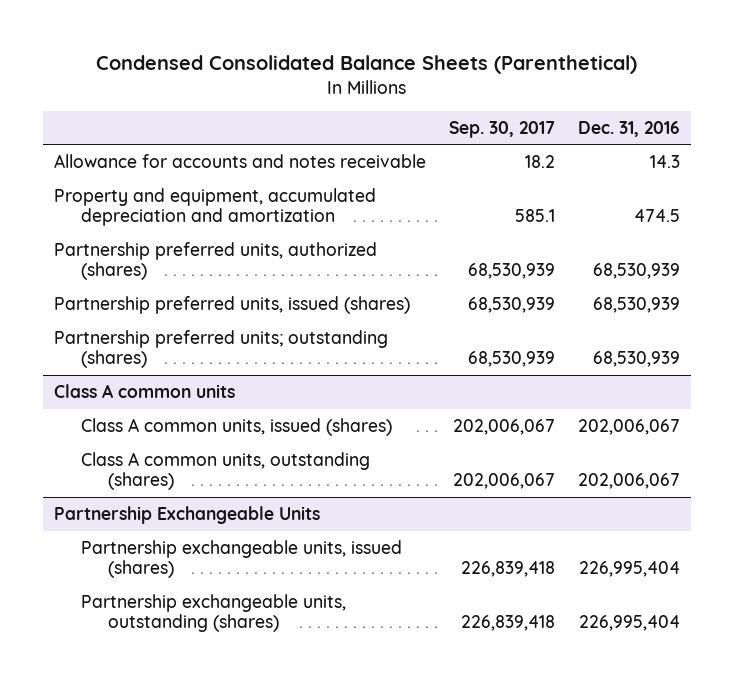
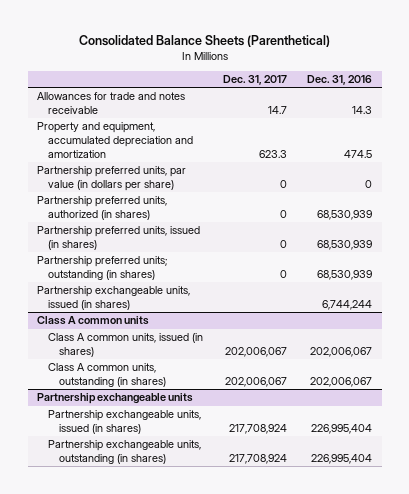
- Condensed Consolidated Balance Sheets (Parenthetical)
+ Consolidated Balance Sheets (Parenthetical)
- | Sep. 30, 2017 | Dec. 31, 2016
+ | Dec. 31, 2017 | Dec. 31, 2016
- Allowance for accounts and notes receivable | 18.2 | 14.3
+ Allowances for trade and notes receivable | 14.7 | 14.3
- Partnership preferred units, authorized (shares) | 68,530,939 | 68,530,939
- Partnership preferred units, issued (shares) | 68,530,939 | 68,530,939
- Partnership preferred units; outstanding (shares) | 68,530,939 | 68,530,939
+ Partnership preferred units, par value (in dollars per share) | 0 | 0
+ Partnership preferred units, authorized (in shares) | 0 | 68,530,939
+ Partnership preferred units, issued (in shares) | 0 | 68,530,939
+ Partnership preferred units; outstanding (in shares) | 0 | 68,530,939
+ Partnership exchangeable units, issued (in shares) | | 6,744,244
@ Class A common units
- Class A common units, issued (shares) | 202,006,067 | 202,006,067
- Class A common units, outstanding (shares) | 202,006,067 | 202,006,067
- Partnership Exchangeable Units
- Partnership exchangeable units, issued (shares) | 226,839,418 | 226,995,404
- Partnership exchangeable units, outstanding (shares) | 226,839,418 | 226,995,404
@ Class A common units
+ Class A common units, issued (in shares) | 202,006,067 | 202,006,067
+ Class A common units, outstanding (in shares) | 202,006,067 | 202,006,067
+ Partnership exchangeable units
+ Partnership exchangeable units, issued (in shares) | 217,708,924 | 226,995,404
+ Partnership exchangeable units, outstanding (in shares) | 217,708,924 | 226,995,404

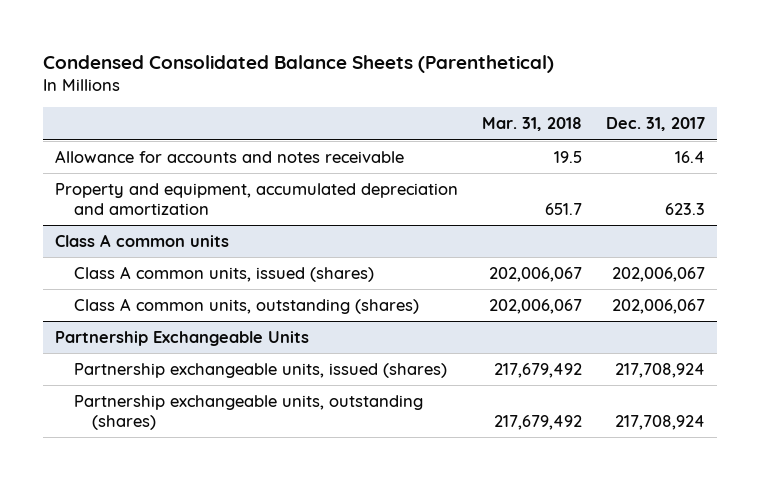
- Consolidated Balance Sheets (Parenthetical)
+ Condensed Consolidated Balance Sheets (Parenthetical)
- | Dec. 31, 2017 | Dec. 31, 2016
+ | Mar. 31, 2018 | Dec. 31, 2017
- Allowances for trade and notes receivable | 14.7 | 14.3
+ Allowance for accounts and notes receivable | 19.5 | 16.4
- Partnership preferred units, par value (in dollars per share) | 0 | 0
- Partnership preferred units, authorized (in shares) | 0 | 68,530,939
- Partnership preferred units, issued (in shares) | 0 | 68,530,939
- Partnership preferred units; outstanding (in shares) | 0 | 68,530,939
- Partnership exchangeable units, issued (in shares) | | 6,744,244
@ Class A common units
- Class A common units, issued (in shares) | 202,006,067 | 202,006,067
- Class A common units, outstanding (in shares) | 202,006,067 | 202,006,067
- Partnership exchangeable units
- Partnership exchangeable units, issued (in shares) | 217,708,924 | 226,995,404
- Partnership exchangeable units, outstanding (in shares) | 217,708,924 | 226,995,404
@ Class A common units
+ Class A common units, issued (shares) | 202,006,067 | 202,006,067
+ Class A common units, outstanding (shares) | 202,006,067 | 202,006,067
+ Partnership Exchangeable Units
+ Partnership exchangeable units, issued (shares) | 217,679,492 | 217,708,924
+ Partnership exchangeable units, outstanding (shares) | 217,679,492 | 217,708,924

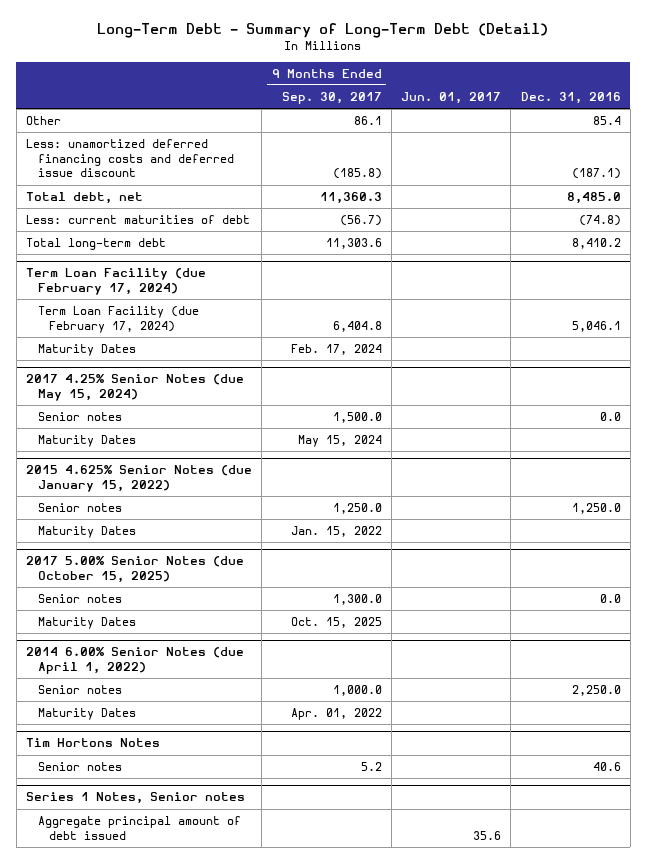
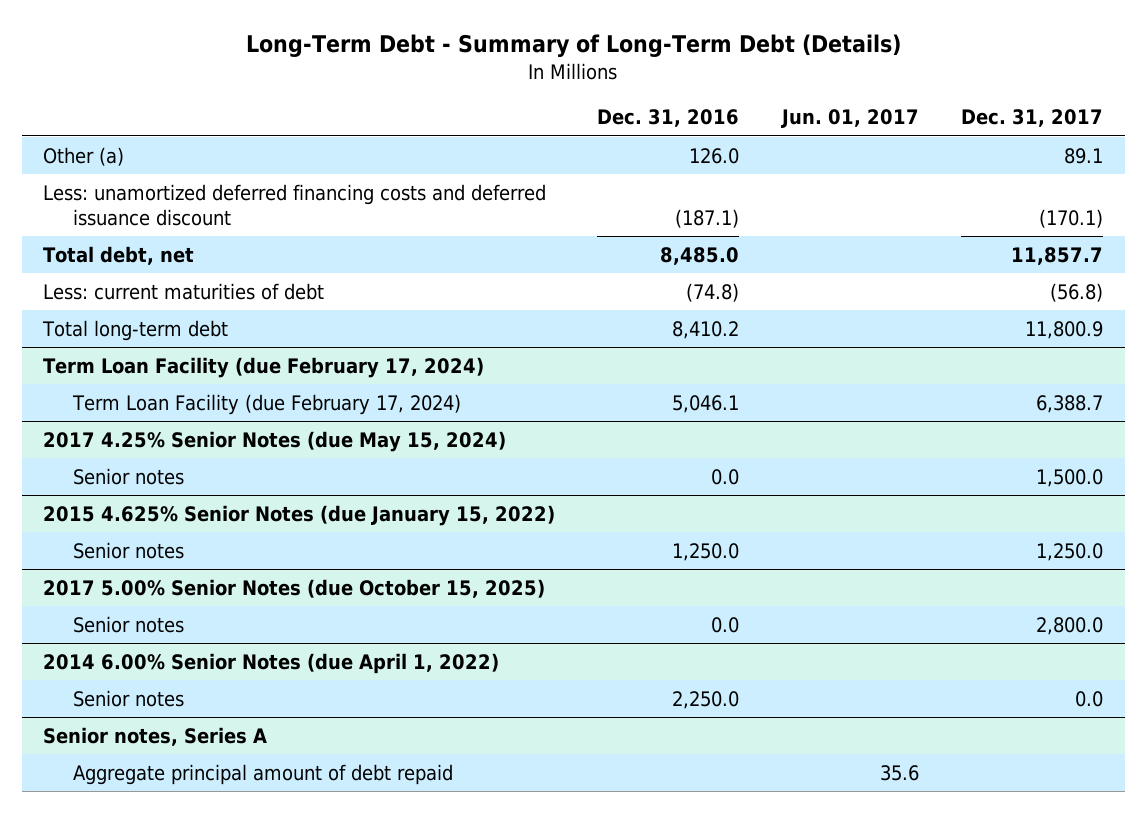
- Long-Term Debt - Summary of Long-Term Debt (Detail)
+ Long-Term Debt - Summary of Long-Term Debt (Details)
- | 9 Months Ended Sep. 30, 2017 | Jun. 01, 2017 | Dec. 31, 2016
+ | Dec. 31, 2016 | Jun. 01, 2017 | Dec. 31, 2017
- Other | 86.1 | | 85.4
- Less: unamortized deferred financing costs and deferred issue discount | (185.8) | | (187.1)
+ Other (a) | 126.0 | | 89.1
+ Less: unamortized deferred financing costs and deferred issuance discount | (187.1) | | (170.1)
@ Term Loan Facility (due February 17, 2024)
- Maturity Dates | Feb. 17, 2024 | |
@ 2017 4.25% Senior Notes (due May 15, 2024)
- Maturity Dates | May 15, 2024 | |
@ 2015 4.625% Senior Notes (due January 15, 2022)
- Maturity Dates | Jan. 15, 2022 | |
@ 2017 5.00% Senior Notes (due October 15, 2025)
- Maturity Dates | Oct. 15, 2025 | |
@ 2014 6.00% Senior Notes (due April 1, 2022)
- Maturity Dates | Apr. 01, 2022 | |
- Tim Hortons Notes
- Senior notes | 5.2 | | 40.6
- Series 1 Notes, Senior notes
- Aggregate principal amount of debt issued | | 35.6 |
+ Senior notes, Series A
+ Aggregate principal amount of debt repaid | | 35.6 |

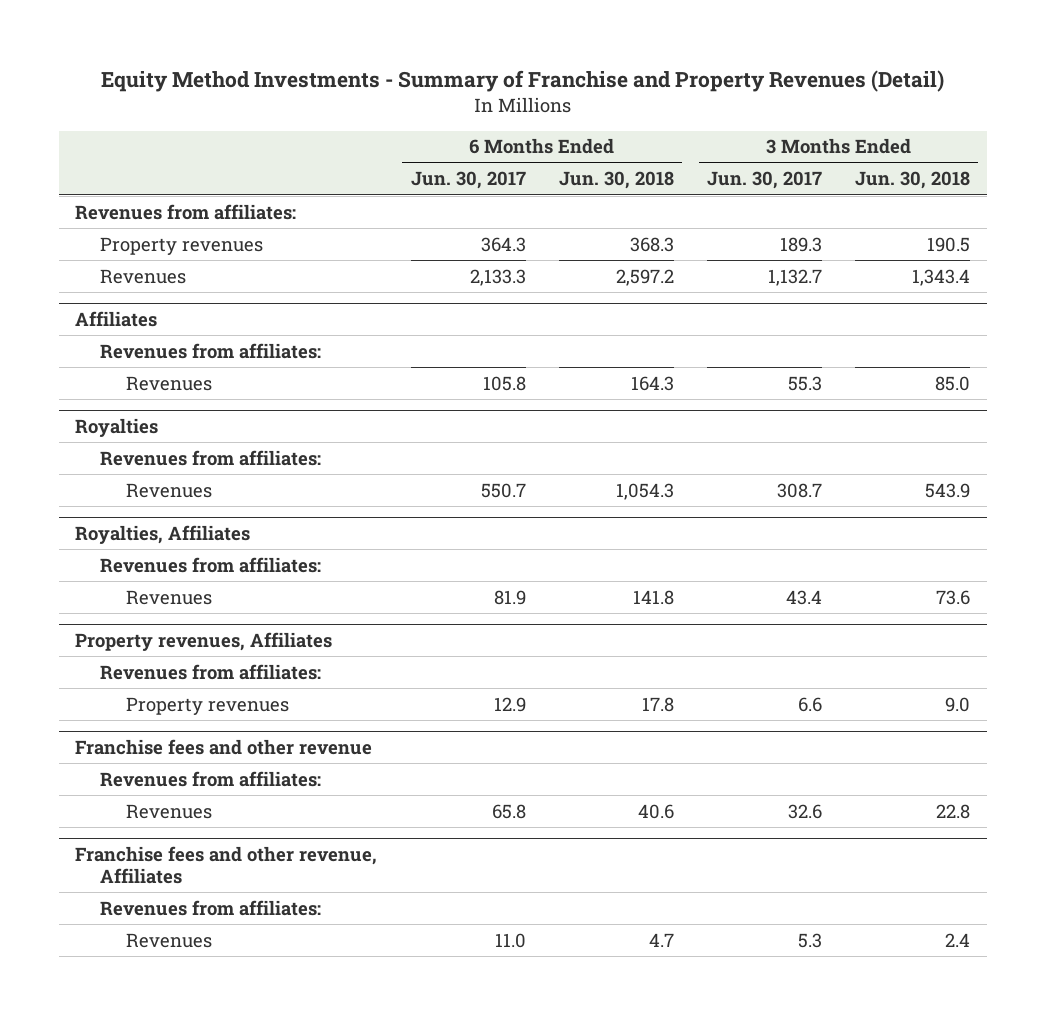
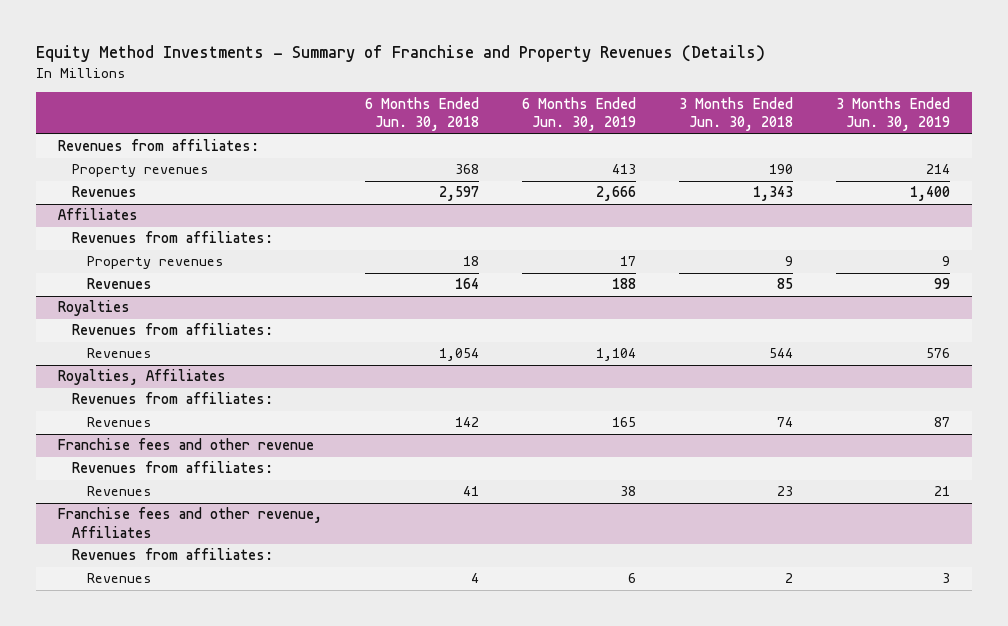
- Equity Method Investments - Summary of Franchise and Property Revenues (Detail)
+ Equity Method Investments - Summary of Franchise and Property Revenues (Details)
- | 6 Months Ended Jun. 30, 2017 | 6 Months Ended Jun. 30, 2018 | 3 Months Ended Jun. 30, 2017 | 3 Months Ended Jun. 30, 2018
+ | 6 Months Ended Jun. 30, 2018 | 6 Months Ended Jun. 30, 2019 | 3 Months Ended Jun. 30, 2018 | 3 Months Ended Jun. 30, 2019
- Property revenues | 364.3 | 368.3 | 189.3 | 190.5
- Revenues | 2,133.3 | 2,597.2 | 1,132.7 | 1,343.4
+ Property revenues | 368 | 413 | 190 | 214
+ Revenues | 2,597 | 2,666 | 1,343 | 1,400
@ Affiliates
- Revenues | 105.8 | 164.3 | 55.3 | 85.0
+ Property revenues | 18 | 17 | 9 | 9
+ Revenues | 164 | 188 | 85 | 99
@ Royalties
- Revenues | 550.7 | 1,054.3 | 308.7 | 543.9
+ Revenues | 1,054 | 1,104 | 544 | 576
@ Royalties, Affiliates
- Revenues | 81.9 | 141.8 | 43.4 | 73.6
- Property revenues, Affiliates
- Revenues from affiliates:
- Property revenues | 12.9 | 17.8 | 6.6 | 9.0
@ Royalties, Affiliates
+ Revenues | 142 | 165 | 74 | 87
@ Franchise fees and other revenue
- Revenues | 65.8 | 40.6 | 32.6 | 22.8
+ Revenues | 41 | 38 | 23 | 21
@ Franchise fees and other revenue, Affiliates
- Revenues | 11.0 | 4.7 | 5.3 | 2.4
+ Revenues | 4 | 6 | 2 | 3

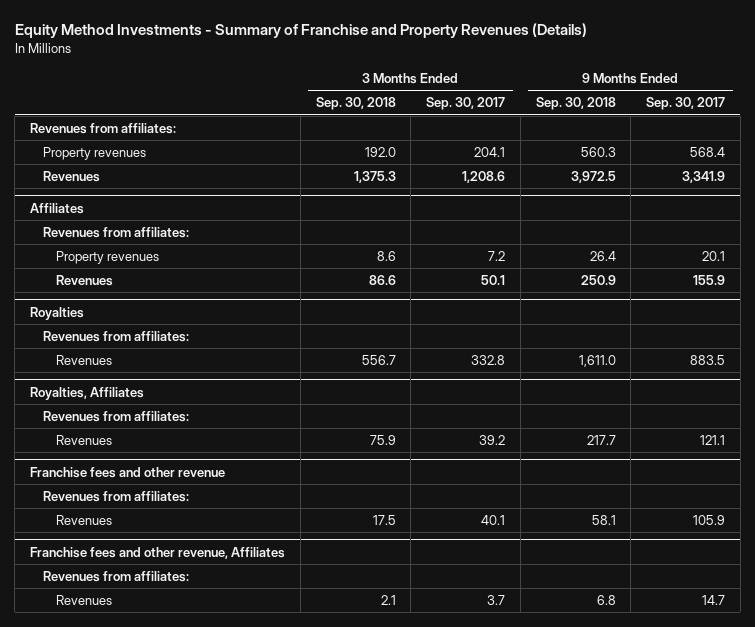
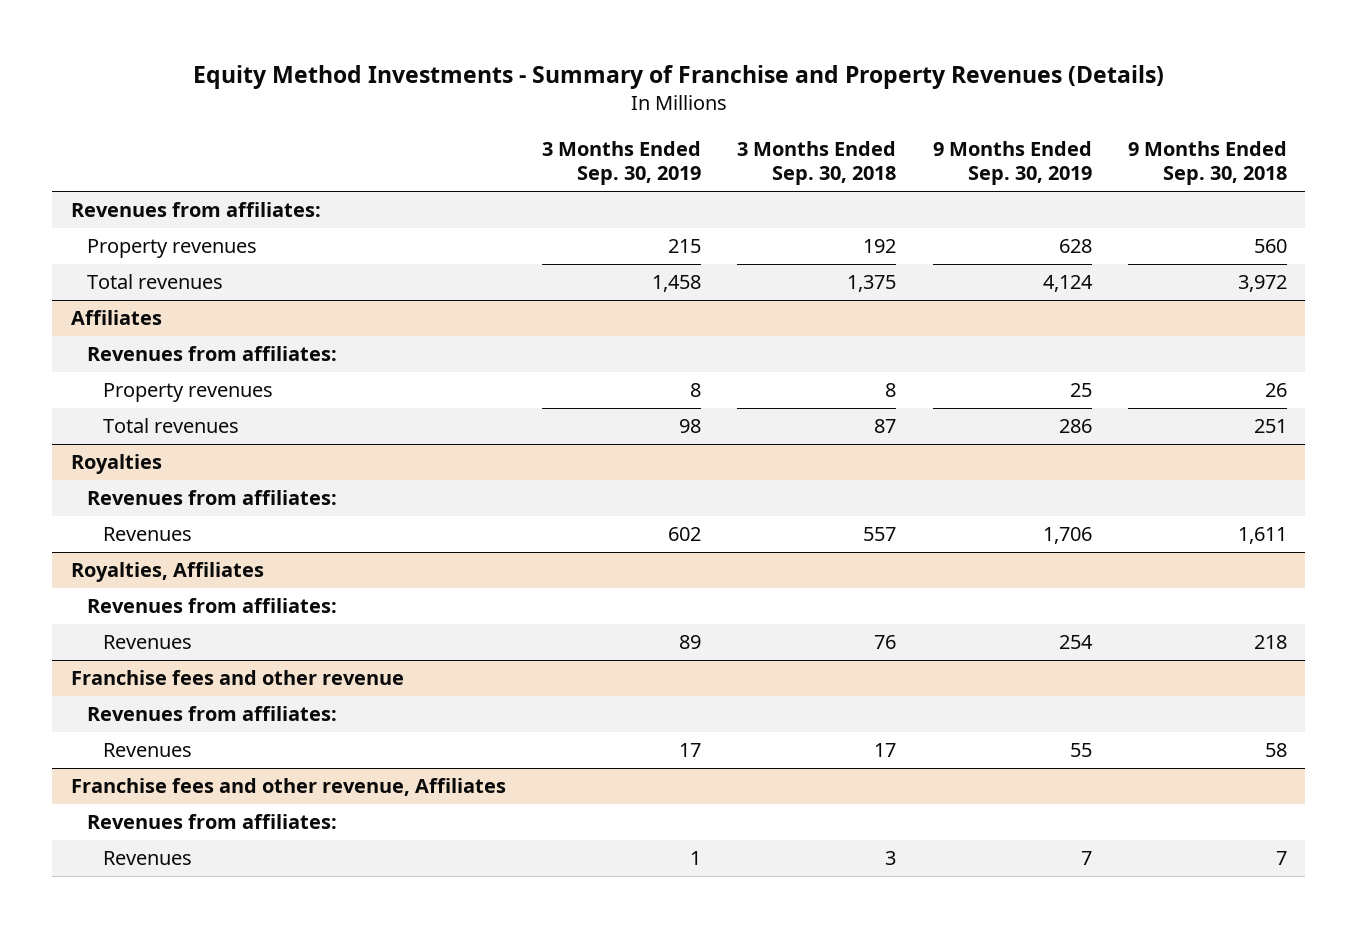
- | 3 Months Ended Sep. 30, 2018 | 3 Months Ended Sep. 30, 2017 | 9 Months Ended Sep. 30, 2018 | 9 Months Ended Sep. 30, 2017
+ | 3 Months Ended Sep. 30, 2019 | 3 Months Ended Sep. 30, 2018 | 9 Months Ended Sep. 30, 2019 | 9 Months Ended Sep. 30, 2018
- Property revenues | 192.0 | 204.1 | 560.3 | 568.4
- Revenues | 1,375.3 | 1,208.6 | 3,972.5 | 3,341.9
+ Property revenues | 215 | 192 | 628 | 560
+ Total revenues | 1,458 | 1,375 | 4,124 | 3,972
@ Affiliates
- Property revenues | 8.6 | 7.2 | 26.4 | 20.1
- Revenues | 86.6 | 50.1 | 250.9 | 155.9
+ Property revenues | 8 | 8 | 25 | 26
+ Total revenues | 98 | 87 | 286 | 251
@ Royalties
- Revenues | 556.7 | 332.8 | 1,611.0 | 883.5
+ Revenues | 602 | 557 | 1,706 | 1,611
@ Royalties, Affiliates
- Revenues | 75.9 | 39.2 | 217.7 | 121.1
+ Revenues | 89 | 76 | 254 | 218
@ Franchise fees and other revenue
- Revenues | 17.5 | 40.1 | 58.1 | 105.9
+ Revenues | 17 | 17 | 55 | 58
@ Franchise fees and other revenue, Affiliates
- Revenues | 2.1 | 3.7 | 6.8 | 14.7
+ Revenues | 1 | 3 | 7 | 7

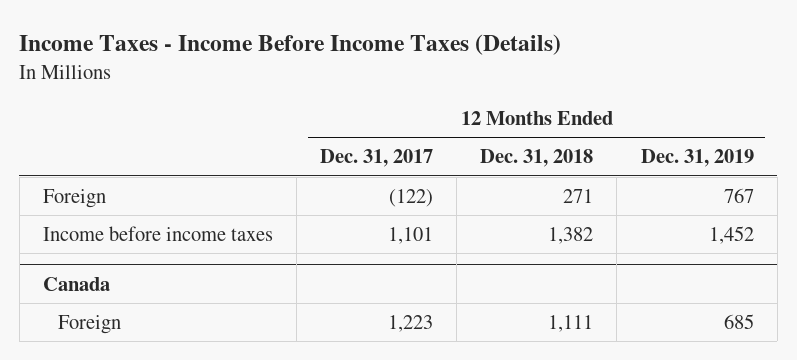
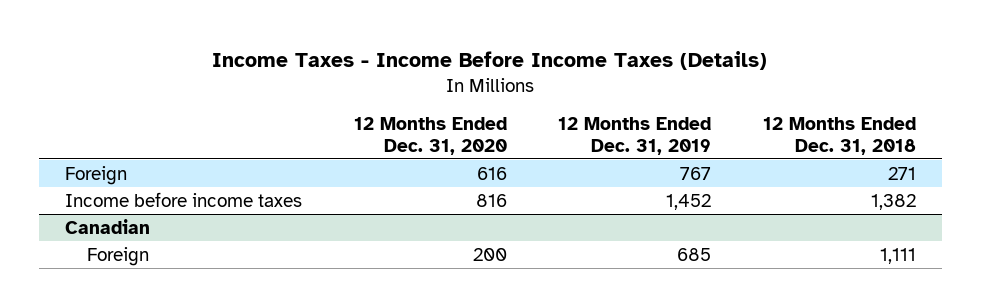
- | 12 Months Ended Dec. 31, 2017 | 12 Months Ended Dec. 31, 2018 | 12 Months Ended Dec. 31, 2019
+ | 12 Months Ended Dec. 31, 2020 | 12 Months Ended Dec. 31, 2019 | 12 Months Ended Dec. 31, 2018
- Canada
+ Canadian

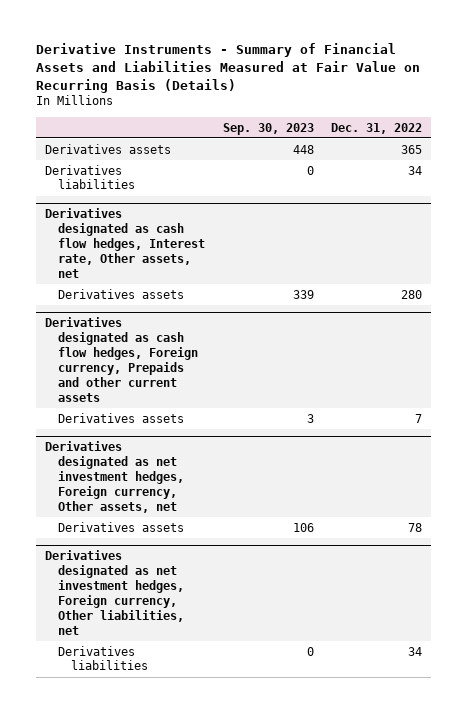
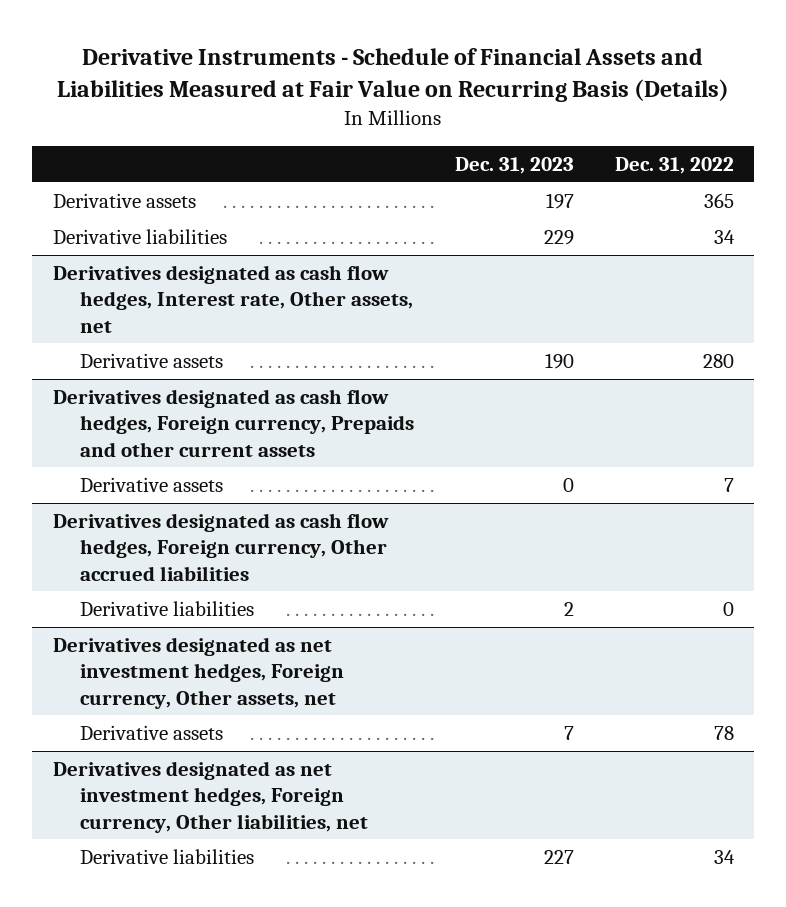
- Derivative Instruments - Summary of Financial Assets and Liabilities Measured at Fair Value on Recurring Basis (Details)
+ Derivative Instruments - Schedule of Financial Assets and Liabilities Measured at Fair Value on Recurring Basis (Details)
- | Sep. 30, 2023 | Dec. 31, 2022
+ | Dec. 31, 2023 | Dec. 31, 2022
- Derivatives assets | 448 | 365
- Derivatives liabilities | 0 | 34
+ Derivative assets | 197 | 365
+ Derivative liabilities | 229 | 34
@ Derivatives designated as cash flow hedges, Interest rate, Other assets, net
- Derivatives assets | 339 | 280
+ Derivative assets | 190 | 280
@ Derivatives designated as cash flow hedges, Foreign currency, Prepaids and other current assets
- Derivatives assets | 3 | 7
+ Derivative assets | 0 | 7
+ Derivatives designated as cash flow hedges, Foreign currency, Other accrued liabilities
+ Derivative liabilities | 2 | 0
@ Derivatives designated as net investment hedges, Foreign currency, Other assets, net
- Derivatives assets | 106 | 78
+ Derivative assets | 7 | 78
@ Derivatives designated as net investment hedges, Foreign currency, Other liabilities, net
- Derivatives liabilities | 0 | 34
+ Derivative liabilities | 227 | 34

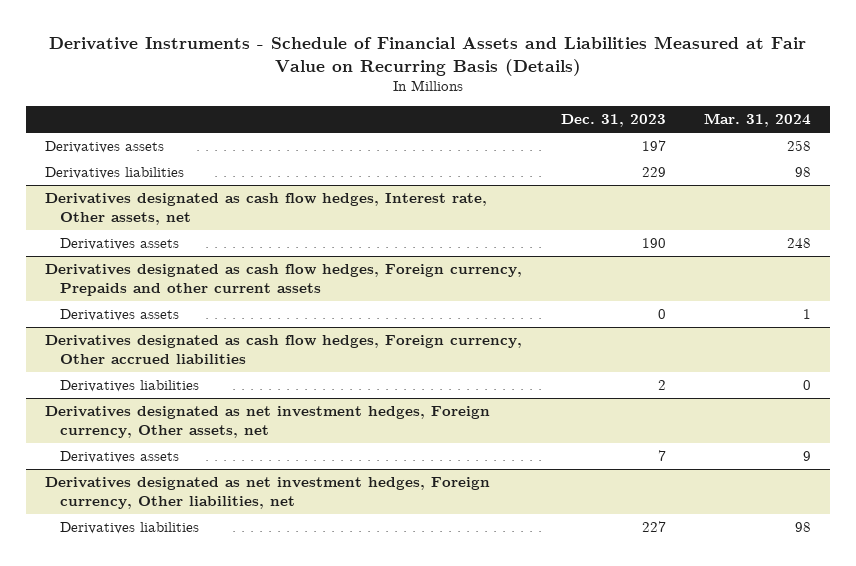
- | Dec. 31, 2023 | Dec. 31, 2022
+ | Dec. 31, 2023 | Mar. 31, 2024
- Derivative assets | 197 | 365
- Derivative liabilities | 229 | 34
+ Derivatives assets | 197 | 258
+ Derivatives liabilities | 229 | 98
@ Derivatives designated as cash flow hedges, Interest rate, Other assets, net
- Derivative assets | 190 | 280
+ Derivatives assets | 190 | 248
@ Derivatives designated as cash flow hedges, Foreign currency, Prepaids and other current assets
- Derivative assets | 0 | 7
+ Derivatives assets | 0 | 1
@ Derivatives designated as cash flow hedges, Foreign currency, Other accrued liabilities
- Derivative liabilities | 2 | 0
+ Derivatives liabilities | 2 | 0
@ Derivatives designated as net investment hedges, Foreign currency, Other assets, net
- Derivative assets | 7 | 78
+ Derivatives assets | 7 | 9
@ Derivatives designated as net investment hedges, Foreign currency, Other liabilities, net
- Derivative liabilities | 227 | 34
+ Derivatives liabilities | 227 | 98

